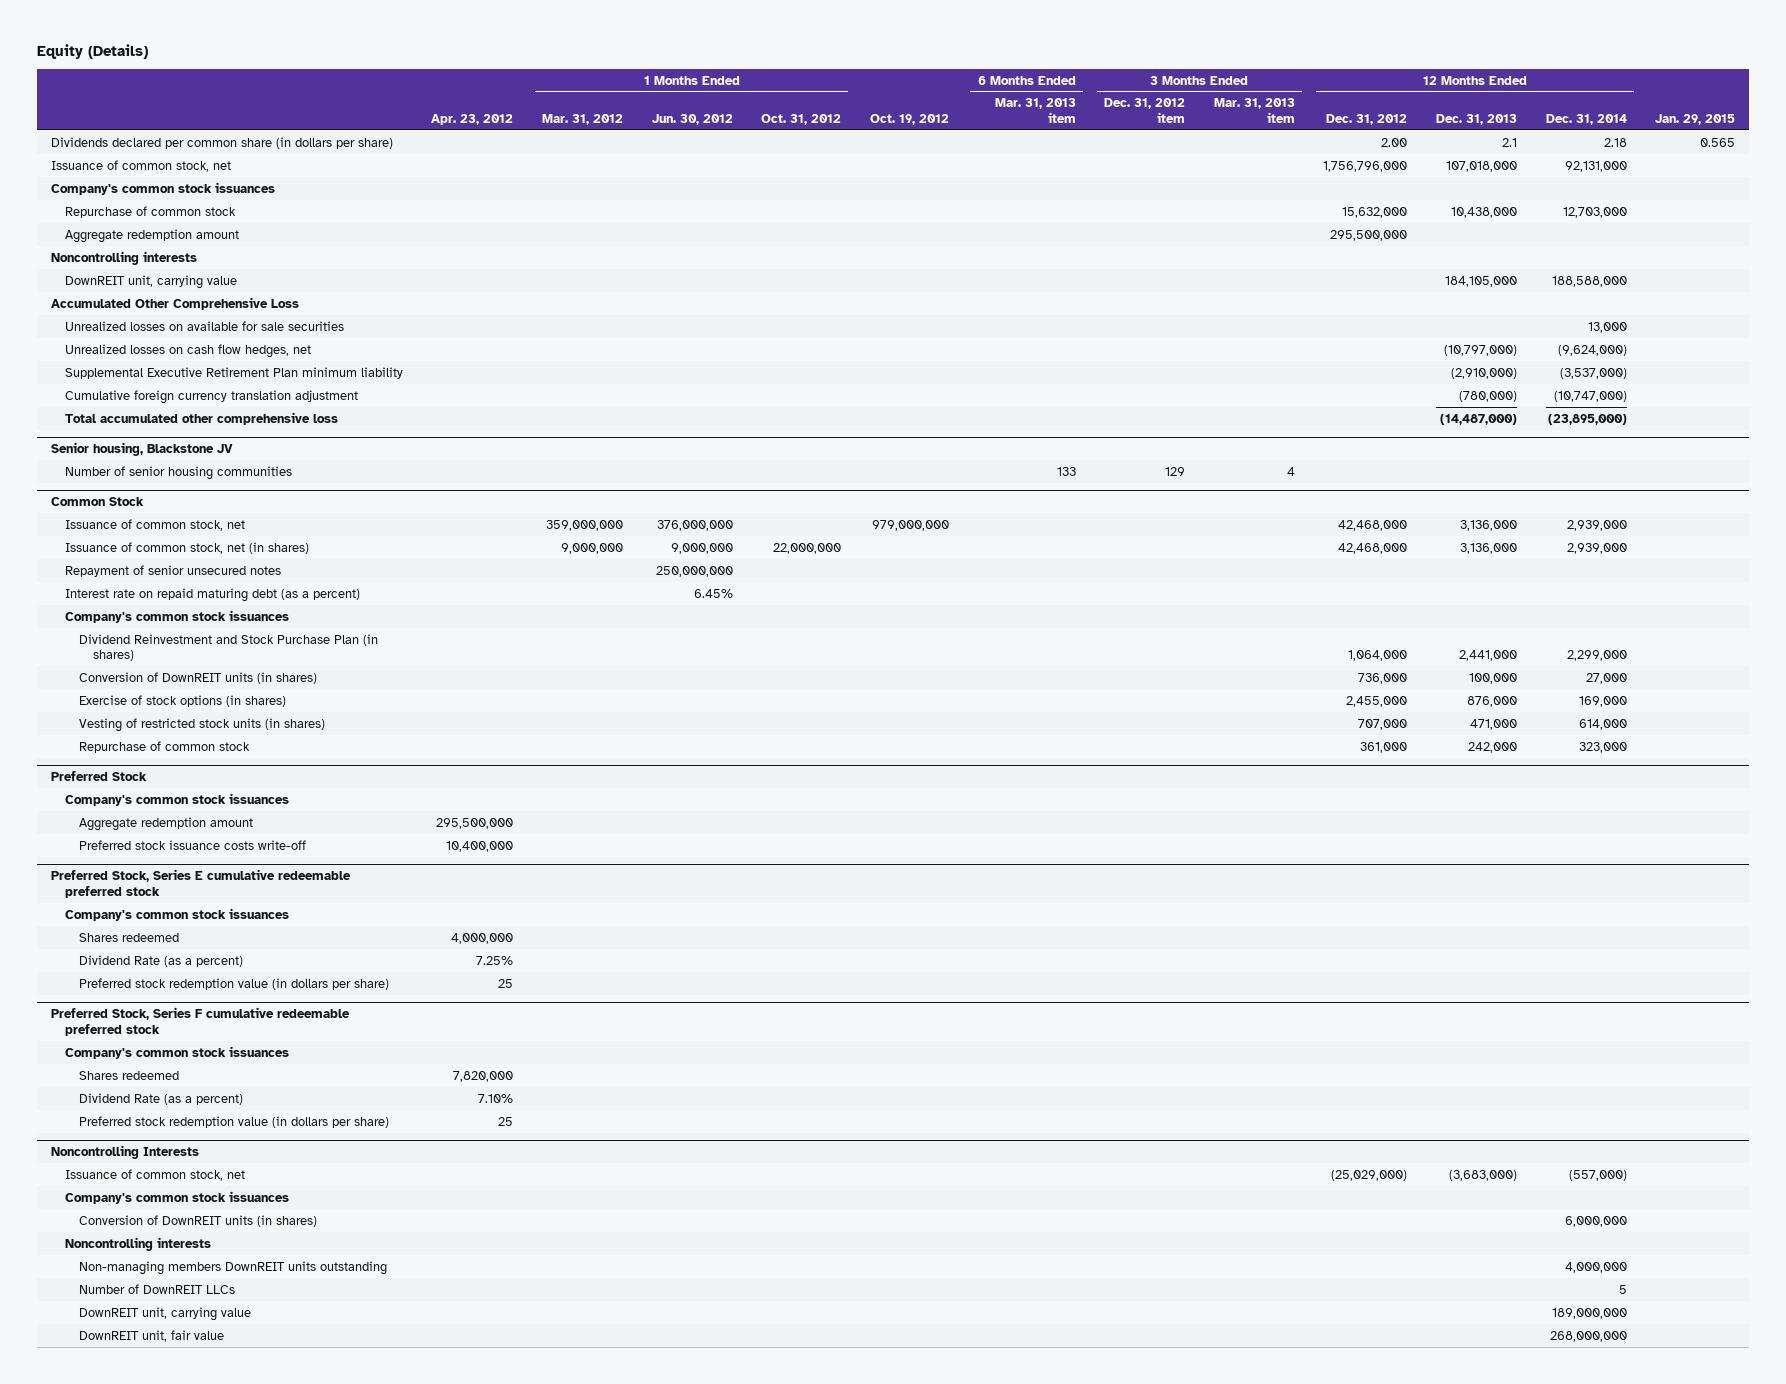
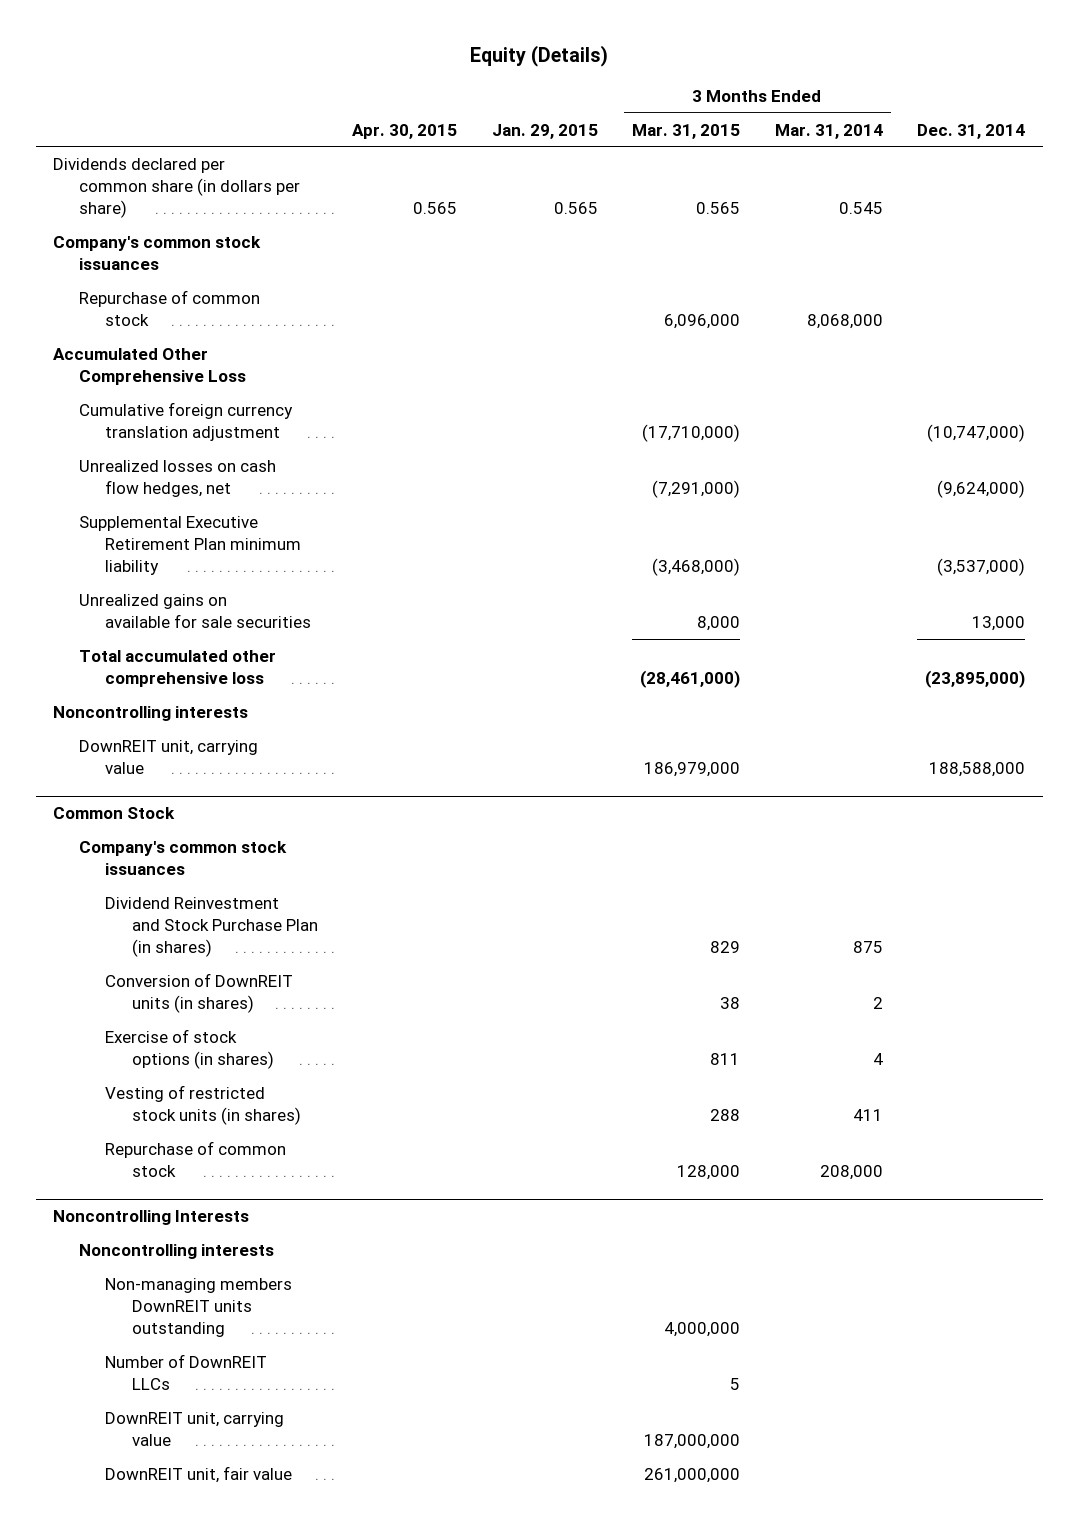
- | Apr. 23, 2012 | 1 Months Ended Mar. 31, 2012 | 1 Months Ended Jun. 30, 2012 | 1 Months Ended Oct. 31, 2012 | Oct. 19, 2012 | 6 Months Ended Mar. 31, 2013 item | 3 Months Ended Dec. 31, 2012 item | 3 Months Ended Mar. 31, 2013 item | 12 Months Ended Dec. 31, 2012 | 12 Months Ended Dec. 31, 2013 | 12 Months Ended Dec. 31, 2014 | Jan. 29, 2015
+ | Apr. 30, 2015 | Jan. 29, 2015 | 3 Months Ended Mar. 31, 2015 | 3 Months Ended Mar. 31, 2014 | Dec. 31, 2014
- Issuance of common stock, net | | | | | | | | | 1,756,796,000 | 107,018,000 | 92,131,000 |
- Aggregate redemption amount | | | | | | | | | 295,500,000 | | |
- Unrealized losses on available for sale securities | | | | | | | | | | | 13,000 |
moved up: Cumulative foreign currency translation adjustment | | | (17,710,000) | | (10,747,000)
+ Unrealized gains on available for sale securities | | | 8,000 | | 13,000
- Senior housing, Blackstone JV
- Number of senior housing communities | | | | | | 133 | 129 | 4 | | | |
moved down: Noncontrolling interests
moved down: DownREIT unit, carrying value | | | 186,979,000 | | 188,588,000
@ Common Stock
- Issuance of common stock, net | | 359,000,000 | 376,000,000 | | 979,000,000 | | | | 42,468,000 | 3,136,000 | 2,939,000 |
- Issuance of common stock, net (in shares) | | 9,000,000 | 9,000,000 | 22,000,000 | | | | | 42,468,000 | 3,136,000 | 2,939,000 |
- Repayment of senior unsecured notes | | | 250,000,000 | | | | | | | | |
- Interest rate on repaid maturing debt (as a percent) | | | 6.45% | | | | | | | | |
- Preferred Stock
- Company's common stock issuances
- Aggregate redemption amount | 295,500,000 | | | | | | | | | | |
- Preferred stock issuance costs write-off | 10,400,000 | | | | | | | | | | |
- Preferred Stock, Series E cumulative redeemable preferred stock
- Company's common stock issuances
- Shares redeemed | 4,000,000 | | | | | | | | | | |
- Dividend Rate (as a percent) | 7.25% | | | | | | | | | | |
- Preferred stock redemption value (in dollars per share) | 25 | | | | | | | | | | |
- Preferred Stock, Series F cumulative redeemable preferred stock
- Company's common stock issuances
- Shares redeemed | 7,820,000 | | | | | | | | | | |
- Dividend Rate (as a percent) | 7.10% | | | | | | | | | | |
- Preferred stock redemption value (in dollars per share) | 25 | | | | | | | | | | |
@ Noncontrolling Interests
- Issuance of common stock, net | | | | | | | | | (25,029,000) | (3,683,000) | (557,000) |
- Company's common stock issuances
- Conversion of DownREIT units (in shares) | | | | | | | | | | | 6,000,000 |

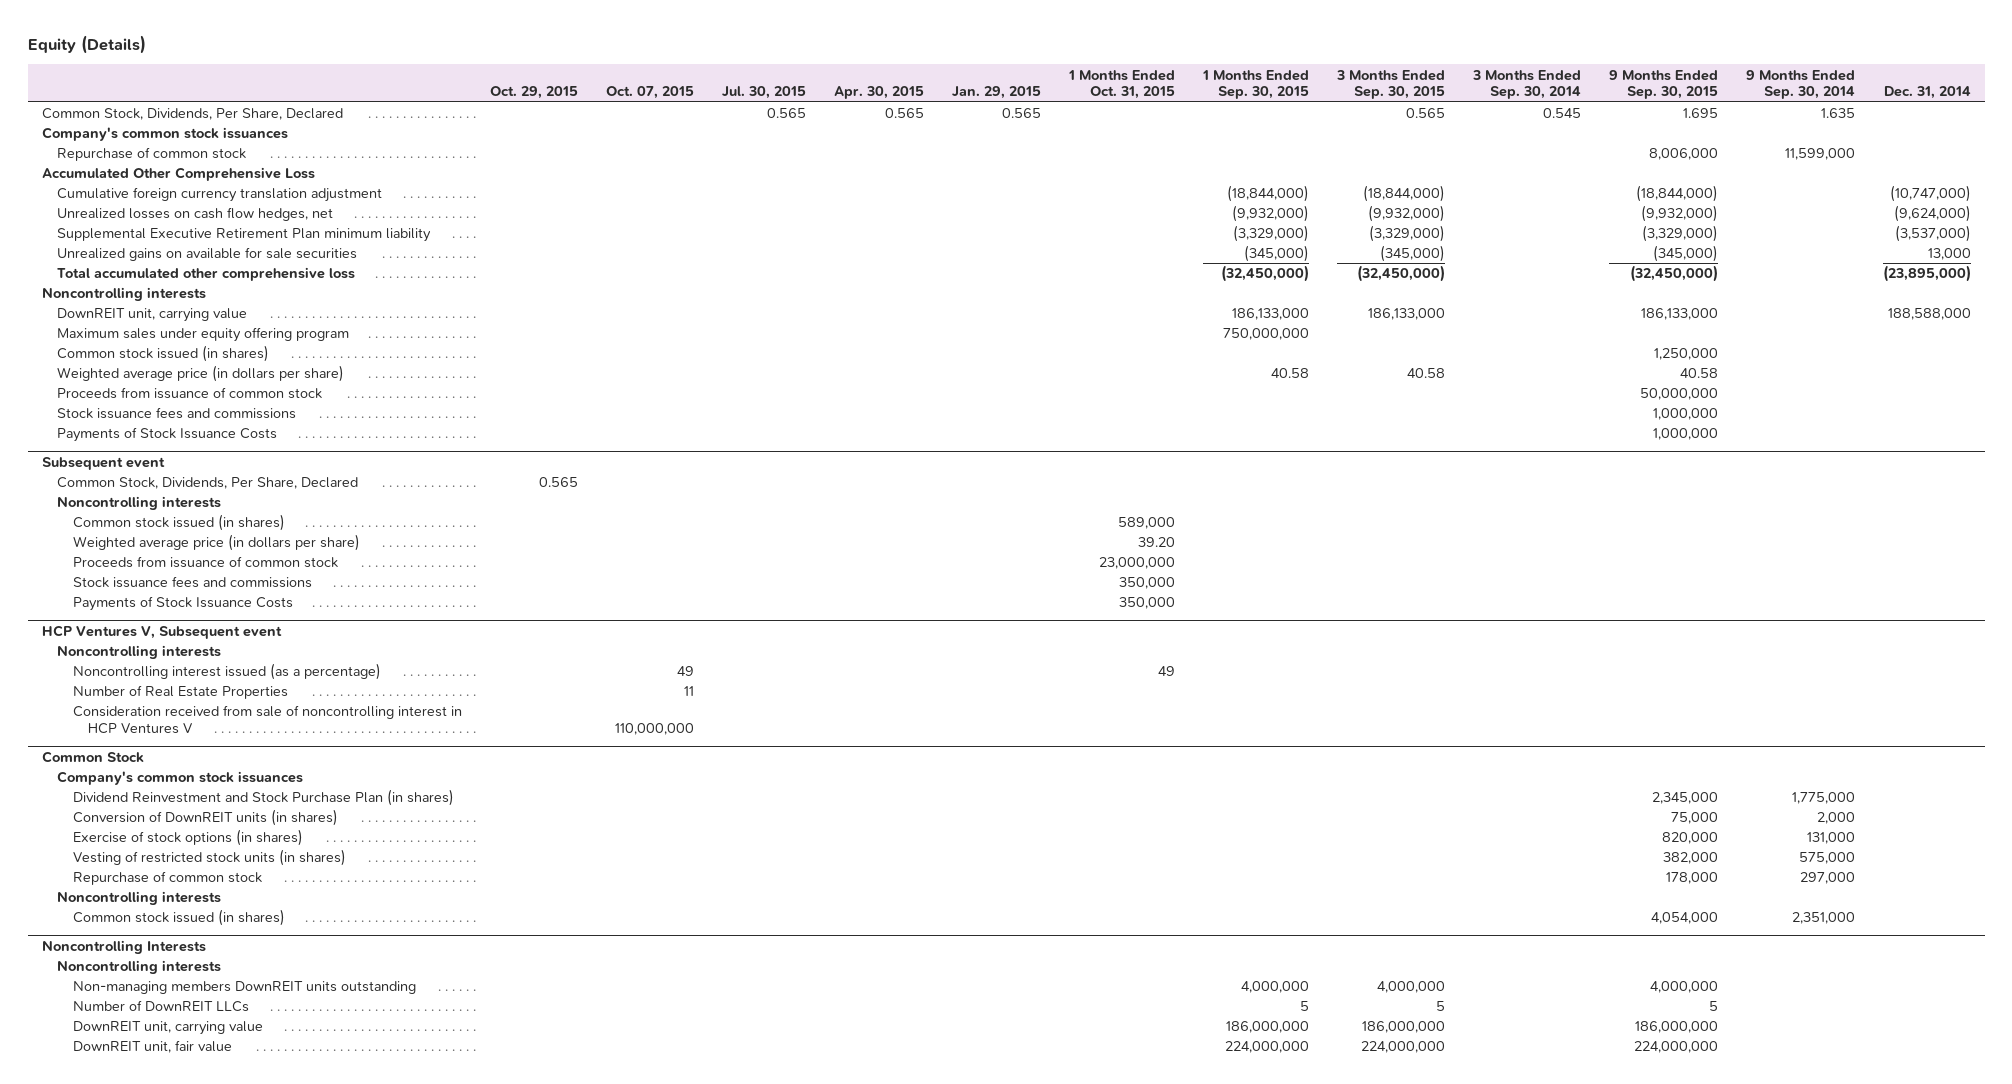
- | Apr. 30, 2015 | Jan. 29, 2015 | 3 Months Ended Mar. 31, 2015 | 3 Months Ended Mar. 31, 2014 | Dec. 31, 2014
+ | Oct. 29, 2015 | Oct. 07, 2015 | Jul. 30, 2015 | Apr. 30, 2015 | Jan. 29, 2015 | 1 Months Ended Oct. 31, 2015 | 1 Months Ended Sep. 30, 2015 | 3 Months Ended Sep. 30, 2015 | 3 Months Ended Sep. 30, 2014 | 9 Months Ended Sep. 30, 2015 | 9 Months Ended Sep. 30, 2014 | Dec. 31, 2014
- Dividends declared per common share (in dollars per share) | 0.565 | 0.565 | 0.565 | 0.545 |
+ Common Stock, Dividends, Per Share, Declared | | | 0.565 | 0.565 | 0.565 | | | 0.565 | 0.545 | 1.695 | 1.635 |
+ Maximum sales under equity offering program | | | | | | | 750,000,000 | | | | |
+ Common stock issued (in shares) | | | | | | | | | | 1,250,000 | |
+ Weighted average price (in dollars per share) | | | | | | | 40.58 | 40.58 | | 40.58 | |
+ Proceeds from issuance of common stock | | | | | | | | | | 50,000,000 | |
+ Stock issuance fees and commissions | | | | | | | | | | 1,000,000 | |
+ Payments of Stock Issuance Costs | | | | | | | | | | 1,000,000 | |
+ Subsequent event
+ Common Stock, Dividends, Per Share, Declared | 0.565 | | | | | | | | | | |
+ Noncontrolling interests
+ Common stock issued (in shares) | | | | | | 589,000 | | | | | |
+ Weighted average price (in dollars per share) | | | | | | 39.20 | | | | | |
+ Proceeds from issuance of common stock | | | | | | 23,000,000 | | | | | |
+ Stock issuance fees and commissions | | | | | | 350,000 | | | | | |
+ Payments of Stock Issuance Costs | | | | | | 350,000 | | | | | |
+ HCP Ventures V, Subsequent event
+ Noncontrolling interests
+ Noncontrolling interest issued (as a percentage) | | 49 | | | | 49 | | | | | |
+ Number of Real Estate Properties | | 11 | | | | | | | | | |
+ Consideration received from sale of noncontrolling interest in HCP Ventures V | | 110,000,000 | | | | | | | | | |
@ Common Stock
+ Noncontrolling interests
+ Common stock issued (in shares) | | | | | | | | | | 4,054,000 | 2,351,000 |

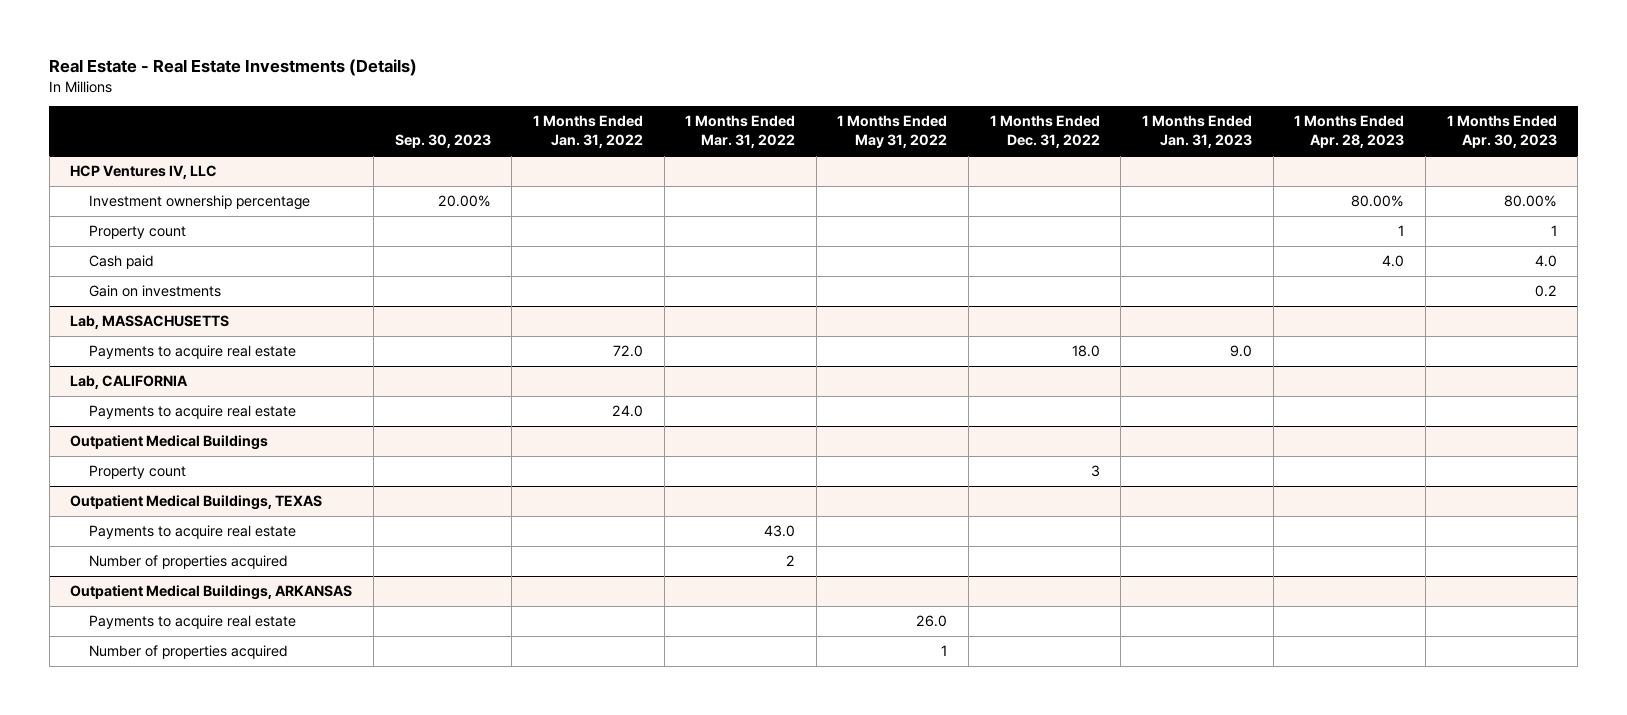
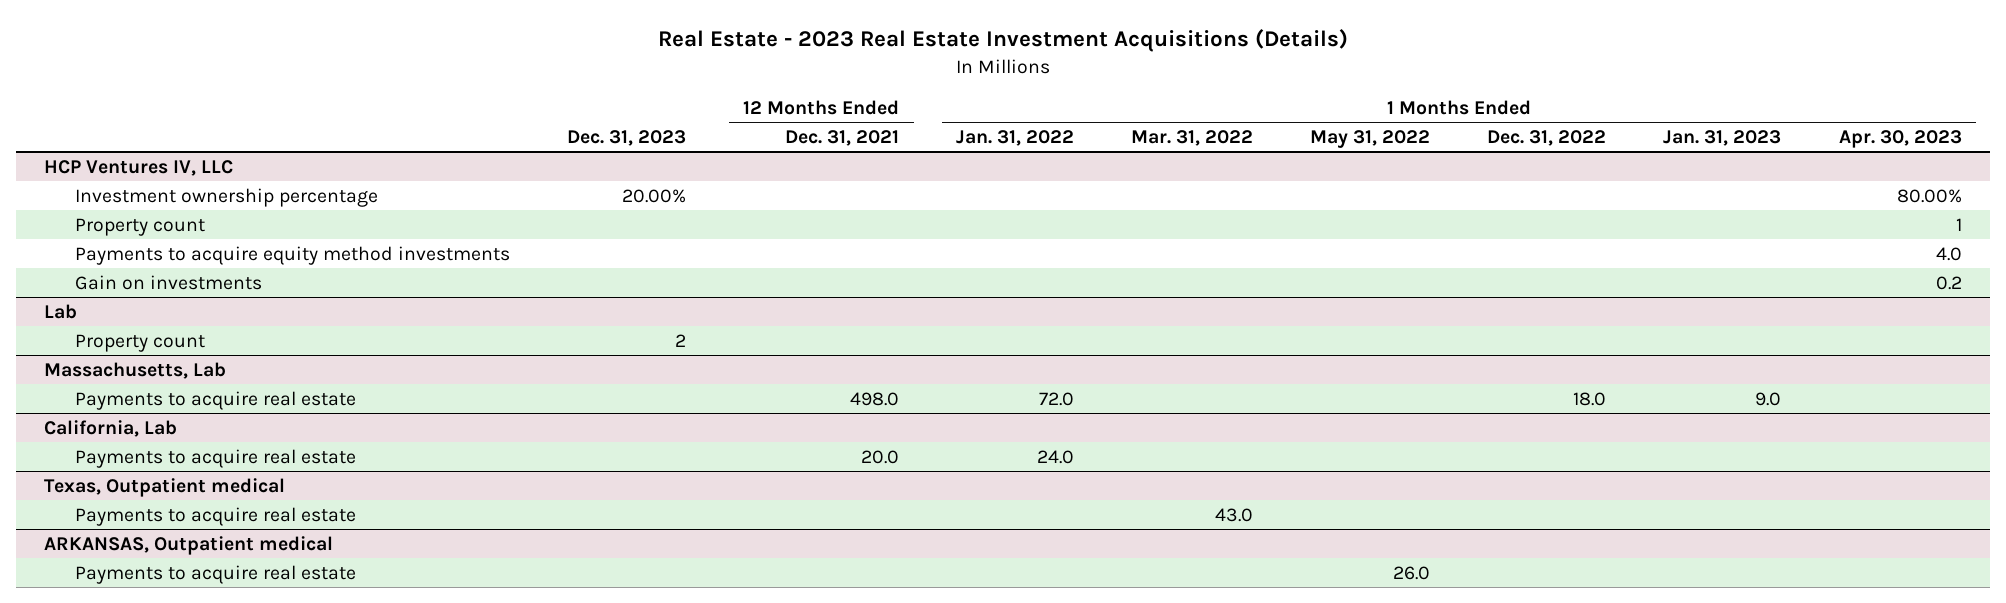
- Real Estate - Real Estate Investments (Details)
+ Real Estate - 2023 Real Estate Investment Acquisitions (Details)
- | Sep. 30, 2023 | 1 Months Ended Jan. 31, 2022 | 1 Months Ended Mar. 31, 2022 | 1 Months Ended May 31, 2022 | 1 Months Ended Dec. 31, 2022 | 1 Months Ended Jan. 31, 2023 | 1 Months Ended Apr. 28, 2023 | 1 Months Ended Apr. 30, 2023
+ | Dec. 31, 2023 | 12 Months Ended Dec. 31, 2021 | 1 Months Ended Jan. 31, 2022 | 1 Months Ended Mar. 31, 2022 | 1 Months Ended May 31, 2022 | 1 Months Ended Dec. 31, 2022 | 1 Months Ended Jan. 31, 2023 | 1 Months Ended Apr. 30, 2023
@ HCP Ventures IV, LLC
- Cash paid | | | | | | | 4.0 | 4.0
+ Payments to acquire equity method investments | | | | | | | | 4.0
- Lab, MASSACHUSETTS
+ Lab
+ Property count | 2 | | | | | | |
+ Massachusetts, Lab
- Lab, CALIFORNIA
+ California, Lab
- Outpatient Medical Buildings
- Property count | | | | | 3 | | |
- Outpatient Medical Buildings, TEXAS
+ Texas, Outpatient medical
- Number of properties acquired | | | 2 | | | | |
- Outpatient Medical Buildings, ARKANSAS
+ ARKANSAS, Outpatient medical
- Number of properties acquired | | | | 1 | | | |

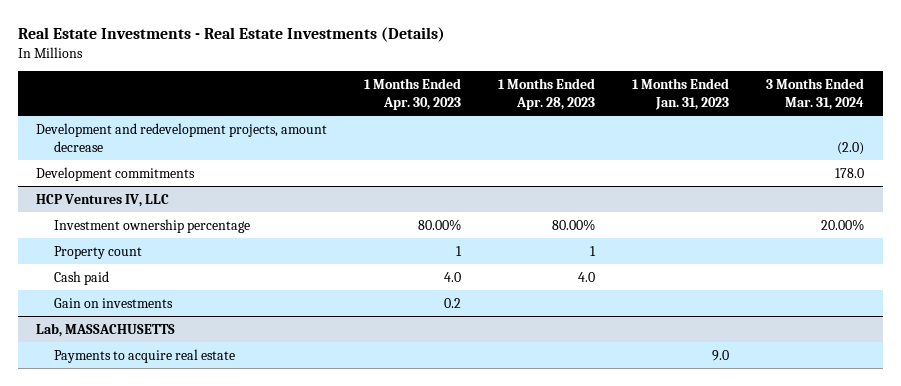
- Real Estate - 2023 Real Estate Investment Acquisitions (Details)
+ Real Estate Investments - Real Estate Investments (Details)
- | Dec. 31, 2023 | 12 Months Ended Dec. 31, 2021 | 1 Months Ended Jan. 31, 2022 | 1 Months Ended Mar. 31, 2022 | 1 Months Ended May 31, 2022 | 1 Months Ended Dec. 31, 2022 | 1 Months Ended Jan. 31, 2023 | 1 Months Ended Apr. 30, 2023
+ | 1 Months Ended Apr. 30, 2023 | 1 Months Ended Apr. 28, 2023 | 1 Months Ended Jan. 31, 2023 | 3 Months Ended Mar. 31, 2024
+ Development and redevelopment projects, amount decrease | | | | (2.0)
+ Development commitments | | | | 178.0
@ HCP Ventures IV, LLC
- Payments to acquire equity method investments | | | | | | | | 4.0
+ Cash paid | 4.0 | 4.0 | |
- Lab
- Property count | 2 | | | | | | |
- Massachusetts, Lab
+ Lab, MASSACHUSETTS
- California, Lab
- Payments to acquire real estate | | 20.0 | 24.0 | | | | |
- Texas, Outpatient medical
- Payments to acquire real estate | | | | 43.0 | | | |
- ARKANSAS, Outpatient medical
- Payments to acquire real estate | | | | | 26.0 | | |

